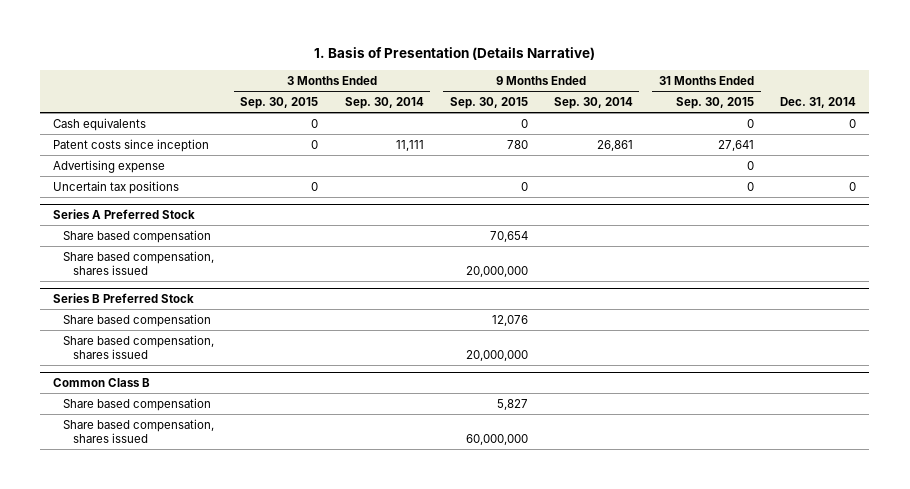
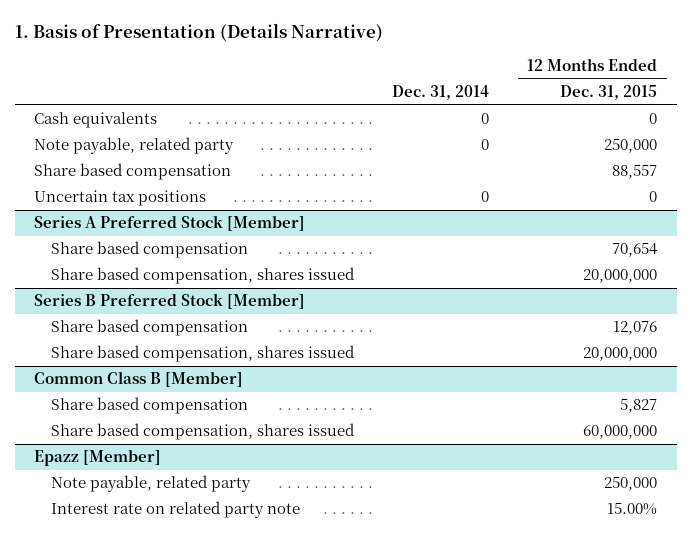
- | 3 Months Ended Sep. 30, 2015 | 3 Months Ended Sep. 30, 2014 | 9 Months Ended Sep. 30, 2015 | 9 Months Ended Sep. 30, 2014 | 31 Months Ended Sep. 30, 2015 | Dec. 31, 2014
+ | Dec. 31, 2014 | 12 Months Ended Dec. 31, 2015
- Patent costs since inception | 0 | 11,111 | 780 | 26,861 | 27,641 |
- Advertising expense | | | | | 0 |
+ Note payable, related party | 0 | 250,000
+ Share based compensation | | 88,557
- Series A Preferred Stock
+ Series A Preferred Stock [Member]
- Series B Preferred Stock
+ Series B Preferred Stock [Member]
- Common Class B
+ Common Class B [Member]
+ Epazz [Member]
+ Note payable, related party | | 250,000
+ Interest rate on related party note | | 15.00%

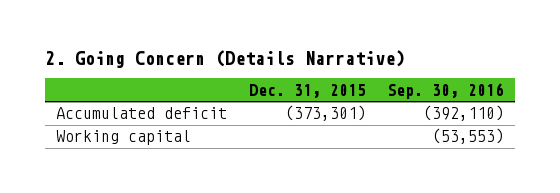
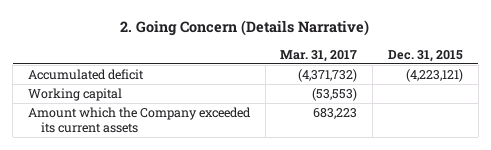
- | Dec. 31, 2015 | Sep. 30, 2016
+ | Mar. 31, 2017 | Dec. 31, 2015
- Accumulated deficit | (373,301) | (392,110)
+ Accumulated deficit | (4,371,732) | (4,223,121)
+ Amount which the Company exceeded its current assets | 683,223 |

